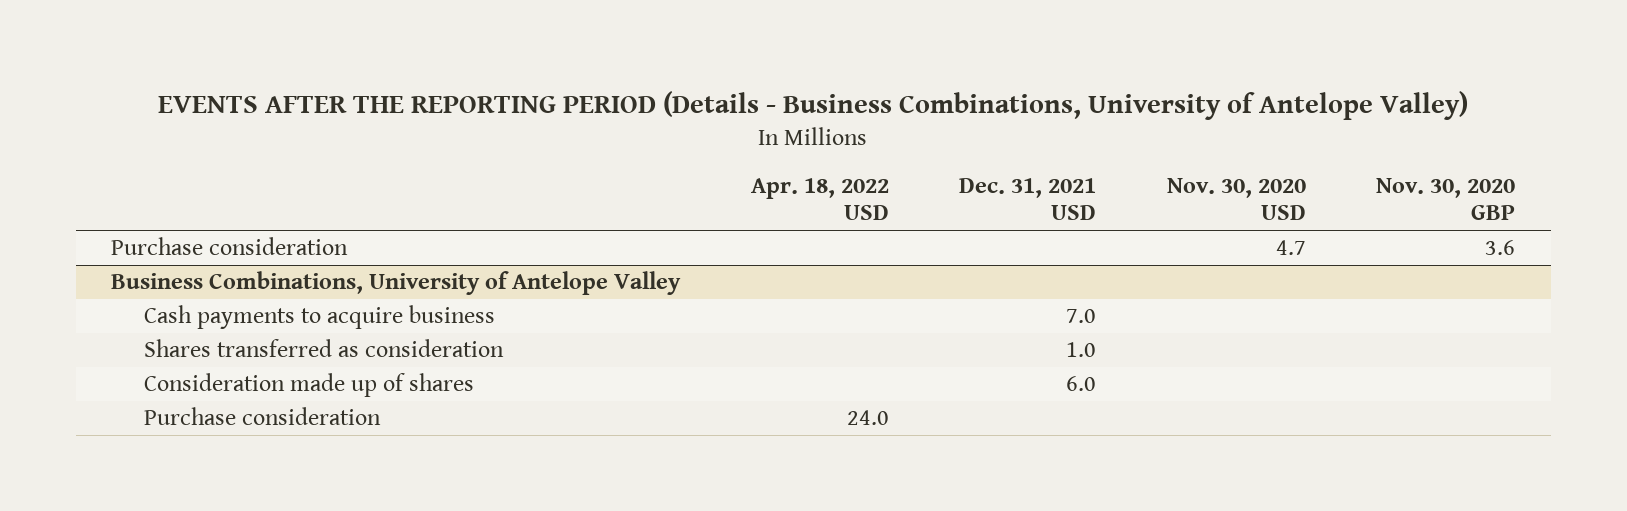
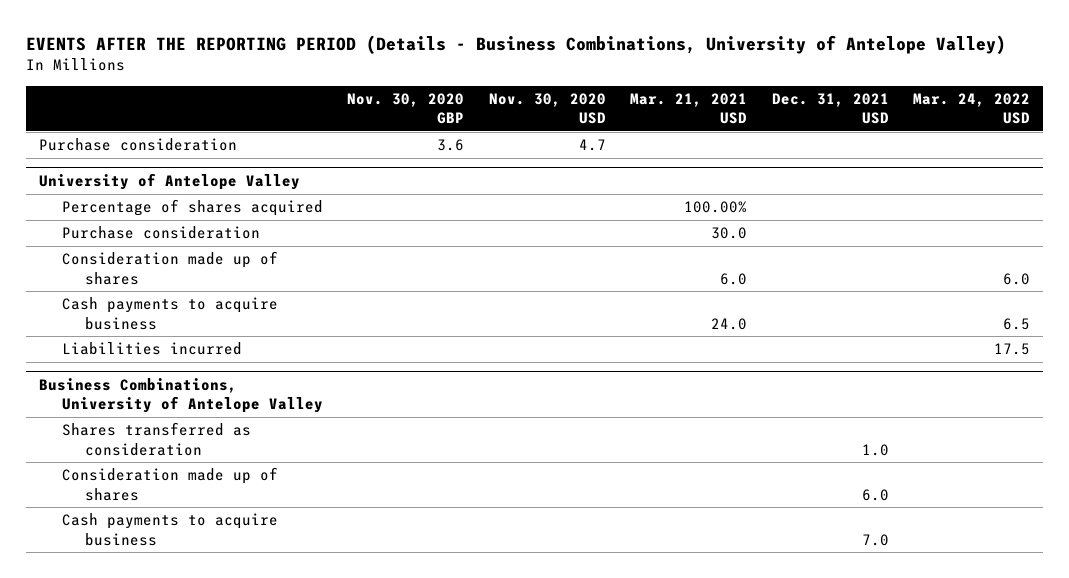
- | Apr. 18, 2022 USD | Dec. 31, 2021 USD | Nov. 30, 2020 USD | Nov. 30, 2020 GBP
+ | Nov. 30, 2020 GBP | Nov. 30, 2020 USD | Mar. 21, 2021 USD | Dec. 31, 2021 USD | Mar. 24, 2022 USD
+ University of Antelope Valley
+ Percentage of shares acquired | | | 100.00% | |
+ Purchase consideration | | | 30.0 | |
+ Consideration made up of shares | | | 6.0 | | 6.0
+ Cash payments to acquire business | | | 24.0 | | 6.5
+ Liabilities incurred | | | | | 17.5
@ Business Combinations, University of Antelope Valley
- Purchase consideration | 24.0 | | |
moved down: Cash payments to acquire business | | | | 7.0 |

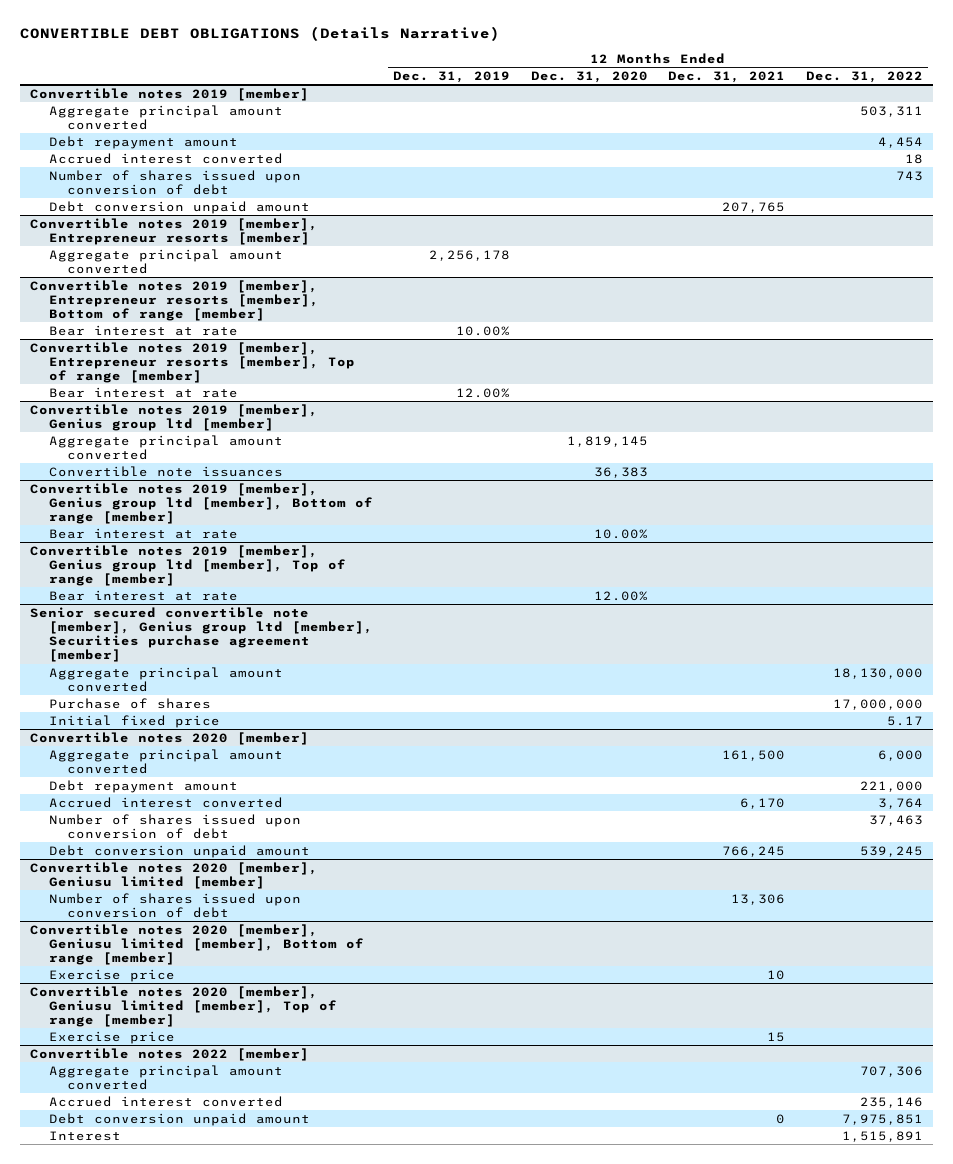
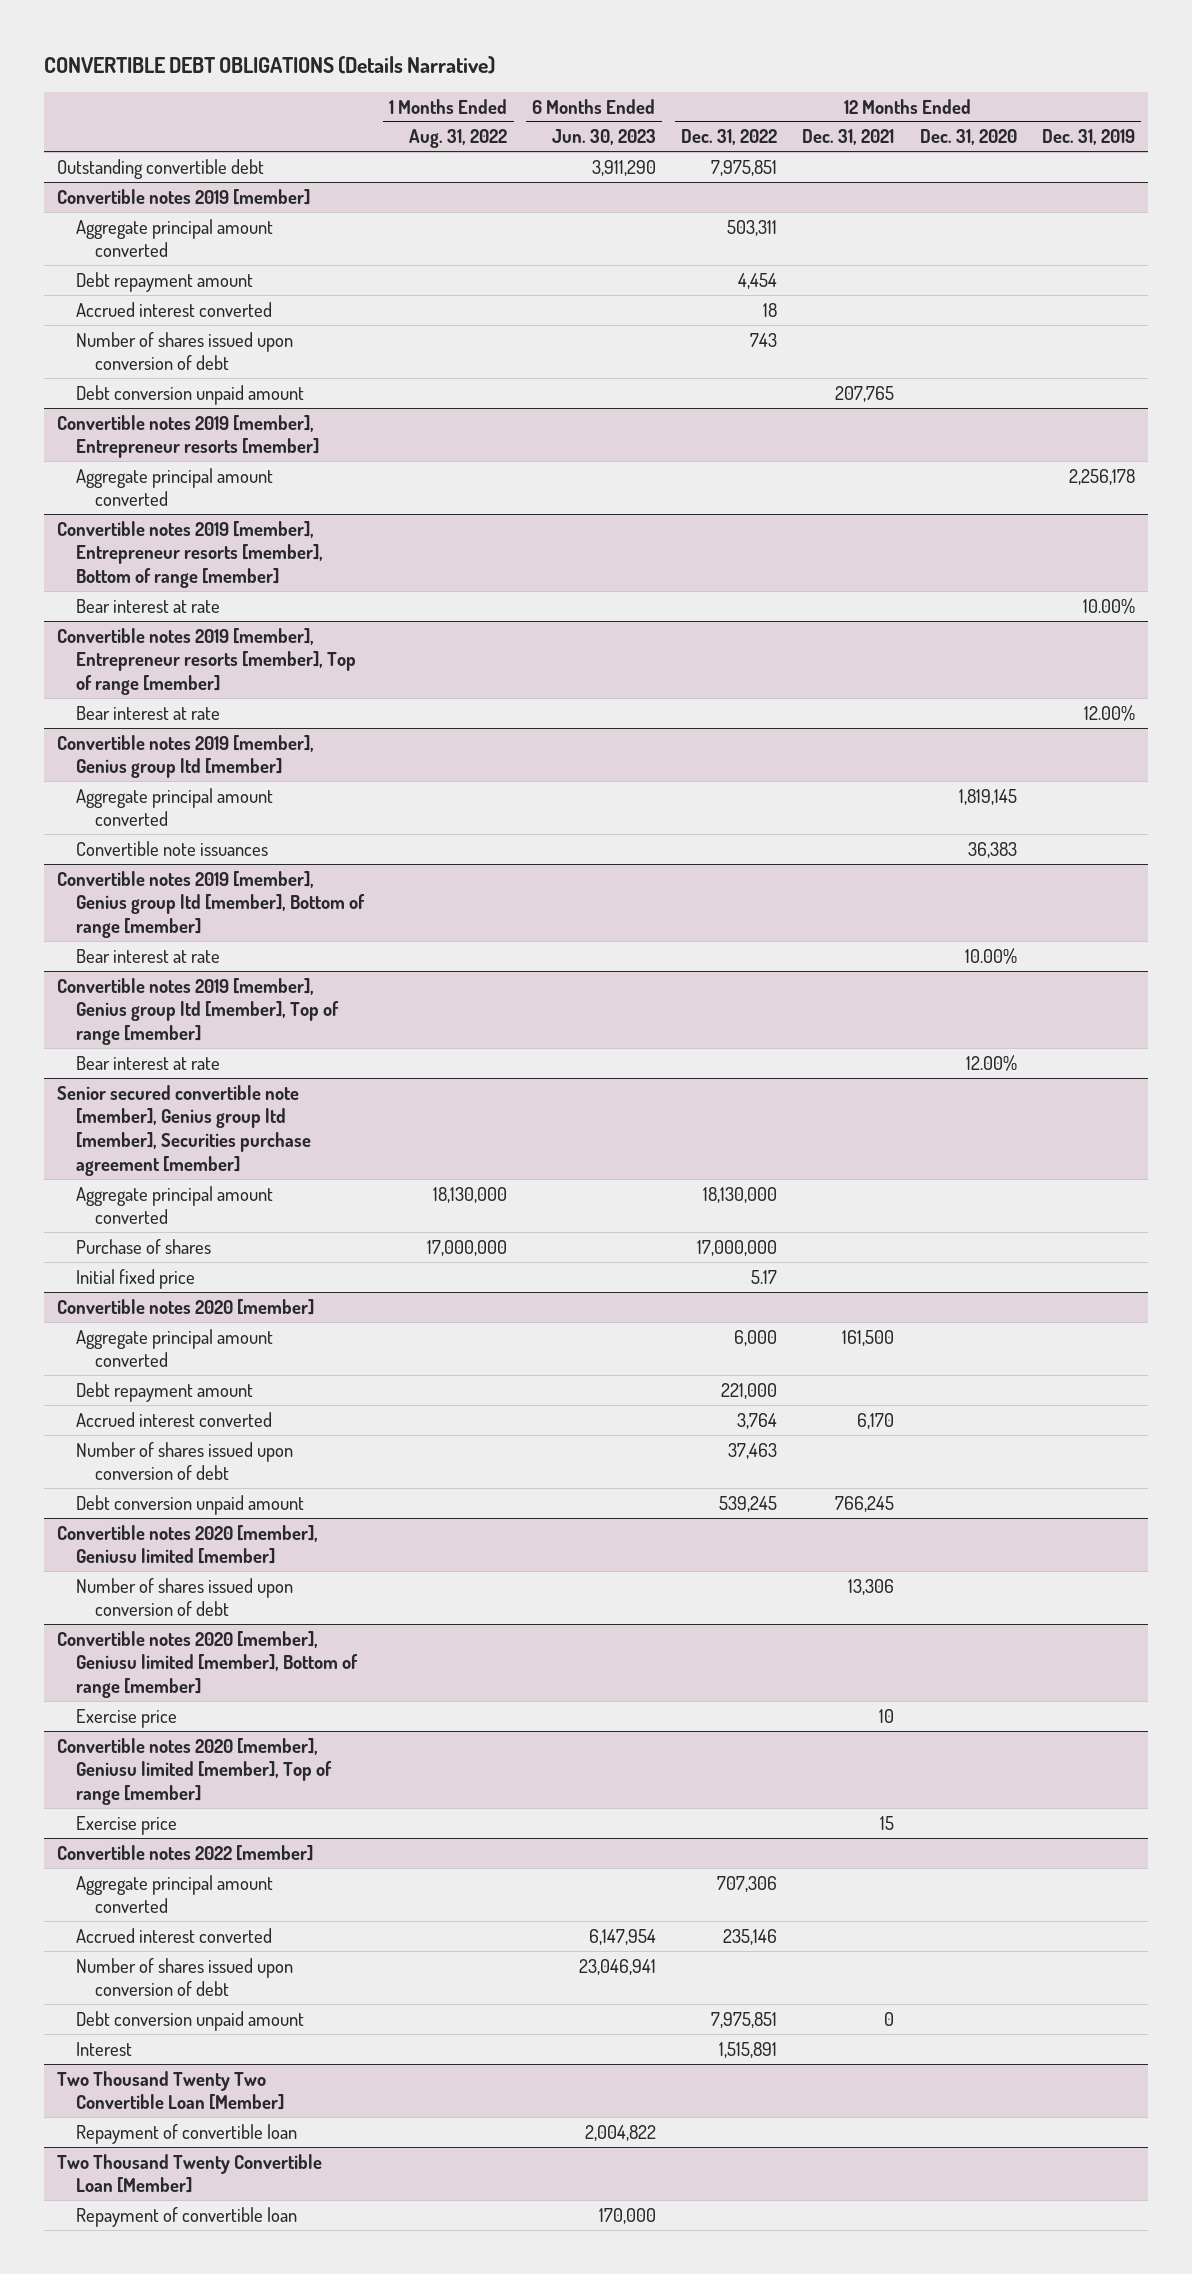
- | 12 Months Ended Dec. 31, 2019 | 12 Months Ended Dec. 31, 2020 | 12 Months Ended Dec. 31, 2021 | 12 Months Ended Dec. 31, 2022
+ | 1 Months Ended Aug. 31, 2022 | 6 Months Ended Jun. 30, 2023 | 12 Months Ended Dec. 31, 2022 | 12 Months Ended Dec. 31, 2021 | 12 Months Ended Dec. 31, 2020 | 12 Months Ended Dec. 31, 2019
+ Outstanding convertible debt | | 3,911,290 | 7,975,851 | | |
@ Convertible notes 2022 [member]
+ Number of shares issued upon conversion of debt | | 23,046,941 | | | |
+ Two Thousand Twenty Two Convertible Loan [Member]
+ Repayment of convertible loan | | 2,004,822 | | | |
+ Two Thousand Twenty Convertible Loan [Member]
+ Repayment of convertible loan | | 170,000 | | | |

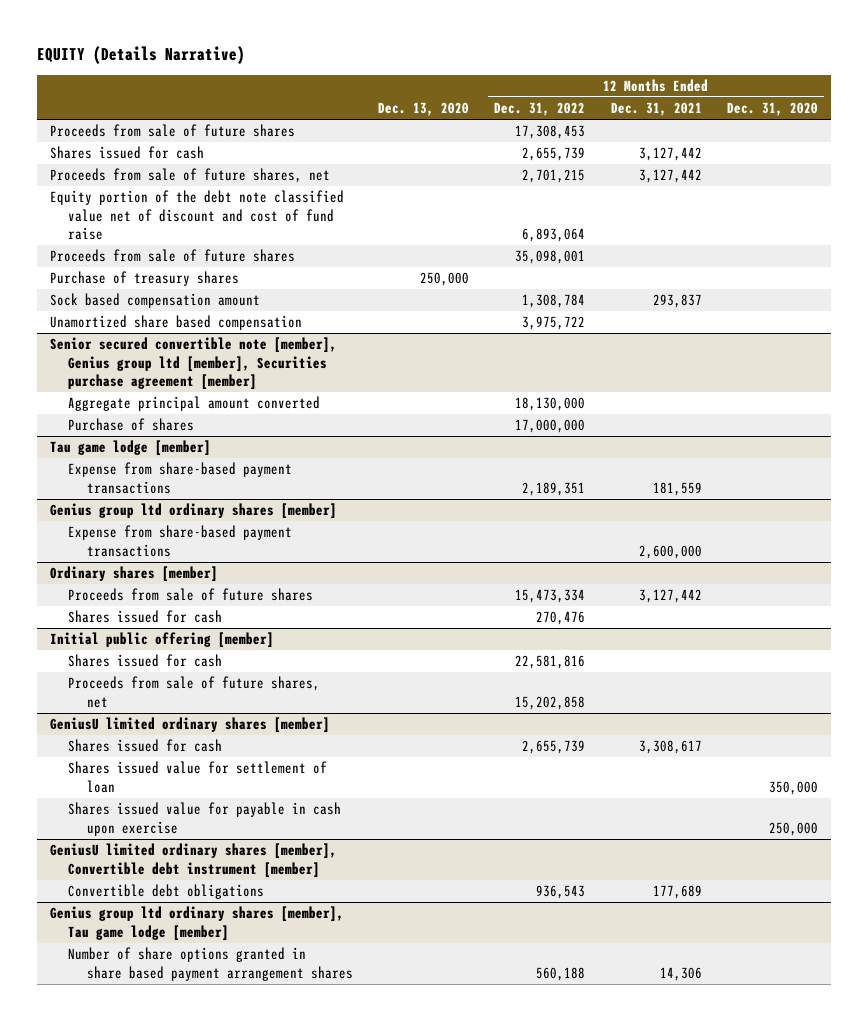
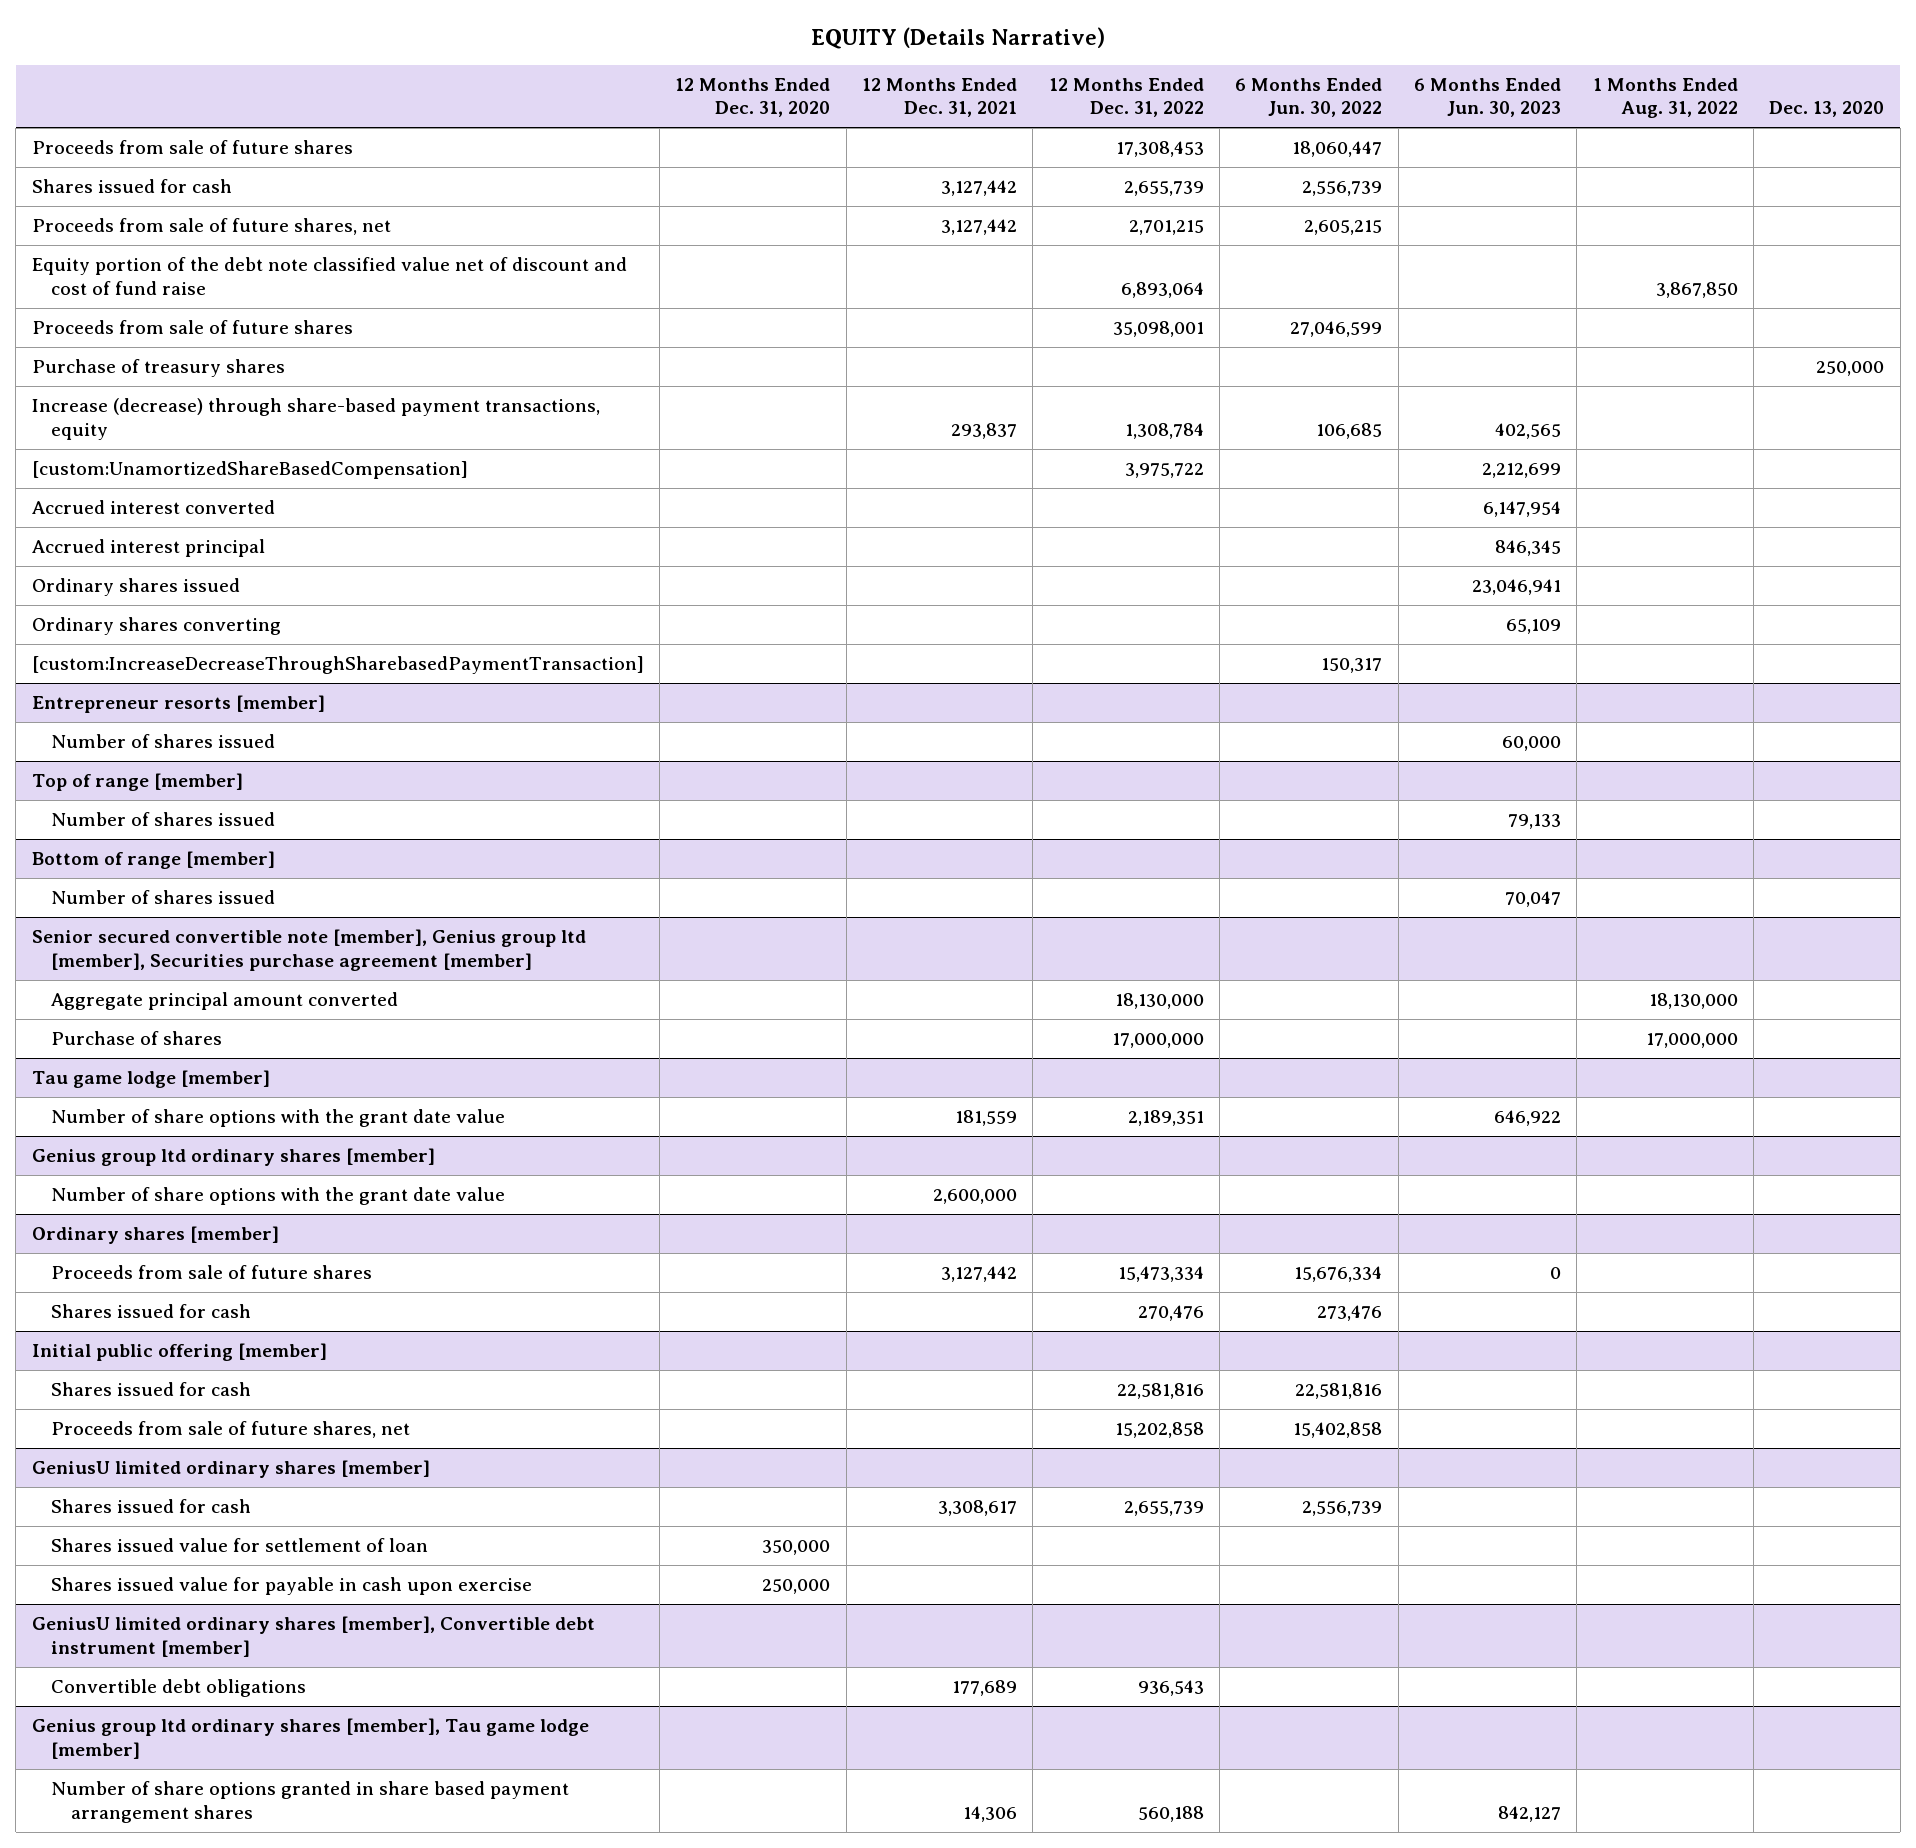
- | Dec. 13, 2020 | 12 Months Ended Dec. 31, 2022 | 12 Months Ended Dec. 31, 2021 | 12 Months Ended Dec. 31, 2020
+ | 12 Months Ended Dec. 31, 2020 | 12 Months Ended Dec. 31, 2021 | 12 Months Ended Dec. 31, 2022 | 6 Months Ended Jun. 30, 2022 | 6 Months Ended Jun. 30, 2023 | 1 Months Ended Aug. 31, 2022 | Dec. 13, 2020
- Sock based compensation amount | | 1,308,784 | 293,837 |
- Unamortized share based compensation | | 3,975,722 | |
+ Increase (decrease) through share-based payment transactions, equity | | 293,837 | 1,308,784 | 106,685 | 402,565 | |
+ [custom:UnamortizedShareBasedCompensation] | | | 3,975,722 | | 2,212,699 | |
+ Accrued interest converted | | | | | 6,147,954 | |
+ Accrued interest principal | | | | | 846,345 | |
+ Ordinary shares issued | | | | | 23,046,941 | |
+ Ordinary shares converting | | | | | 65,109 | |
+ [custom:IncreaseDecreaseThroughSharebasedPaymentTransaction] | | | | 150,317 | | |
+ Entrepreneur resorts [member]
+ Number of shares issued | | | | | 60,000 | |
+ Top of range [member]
+ Number of shares issued | | | | | 79,133 | |
+ Bottom of range [member]
+ Number of shares issued | | | | | 70,047 | |
@ Tau game lodge [member]
- Expense from share-based payment transactions | | 2,189,351 | 181,559 |
+ Number of share options with the grant date value | | 181,559 | 2,189,351 | | 646,922 | |
@ Genius group ltd ordinary shares [member]
- Expense from share-based payment transactions | | | 2,600,000 |
+ Number of share options with the grant date value | | 2,600,000 | | | | |

